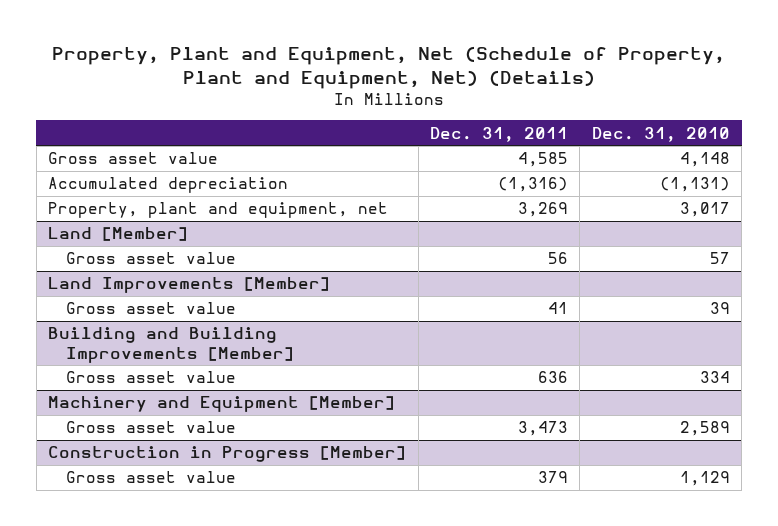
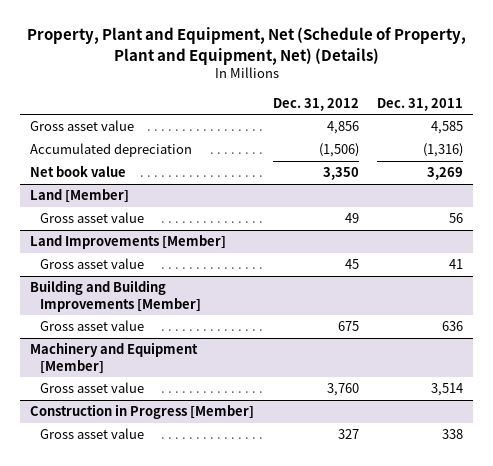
- | Dec. 31, 2011 | Dec. 31, 2010
+ | Dec. 31, 2012 | Dec. 31, 2011
- Property, plant and equipment, net | 3,269 | 3,017
+ Net book value | 3,350 | 3,269
@ Machinery and Equipment [Member]
- Gross asset value | 3,473 | 2,589
+ Gross asset value | 3,760 | 3,514
@ Construction in Progress [Member]
- Gross asset value | 379 | 1,129
+ Gross asset value | 327 | 338

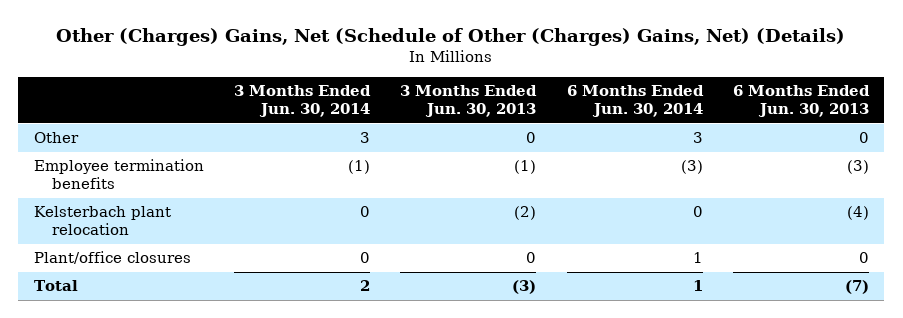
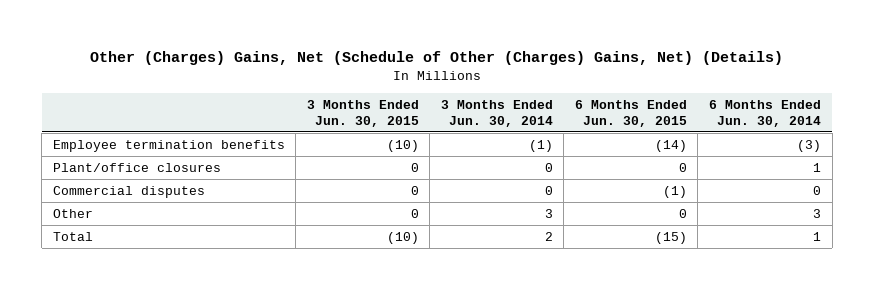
- | 3 Months Ended Jun. 30, 2014 | 3 Months Ended Jun. 30, 2013 | 6 Months Ended Jun. 30, 2014 | 6 Months Ended Jun. 30, 2013
+ | 3 Months Ended Jun. 30, 2015 | 3 Months Ended Jun. 30, 2014 | 6 Months Ended Jun. 30, 2015 | 6 Months Ended Jun. 30, 2014
- Kelsterbach plant relocation | 0 | (2) | 0 | (4)
+ Commercial disputes | 0 | 0 | (1) | 0
moved down: Other | 0 | 3 | 0 | 3

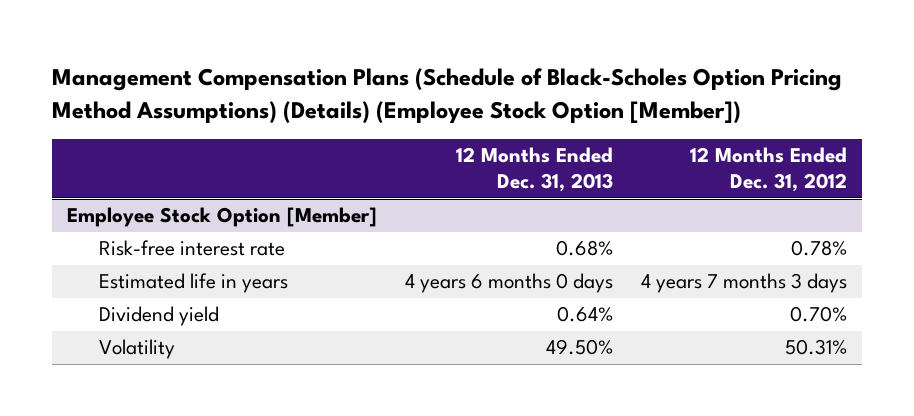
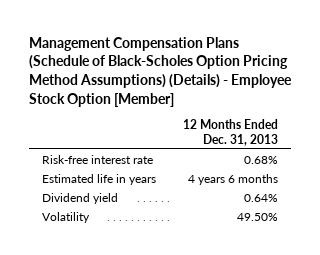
- Management Compensation Plans (Schedule of Black-Scholes Option Pricing Method Assumptions) (Details) (Employee Stock Option [Member])
+ Management Compensation Plans (Schedule of Black-Scholes Option Pricing Method Assumptions) (Details) - Employee Stock Option [Member]
- | 12 Months Ended Dec. 31, 2013 | 12 Months Ended Dec. 31, 2012
+ | 12 Months Ended Dec. 31, 2013
- Employee Stock Option [Member]
- Estimated life in years | 4 years 6 months 0 days | 4 years 7 months 3 days
+ Estimated life in years | 4 years 6 months

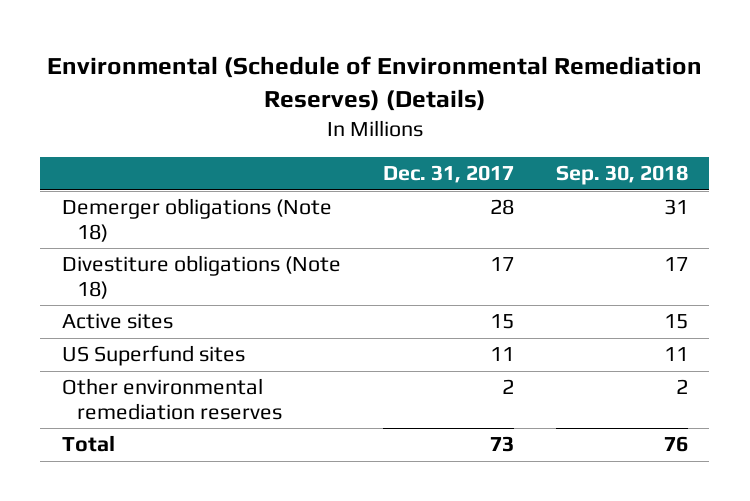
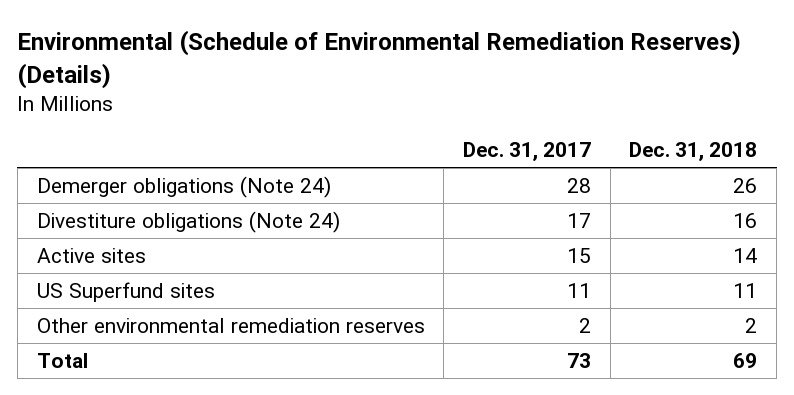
- | Dec. 31, 2017 | Sep. 30, 2018
+ | Dec. 31, 2017 | Dec. 31, 2018
- Demerger obligations (Note 18) | 28 | 31
- Divestiture obligations (Note 18) | 17 | 17
+ Demerger obligations (Note 24) | 28 | 26
+ Divestiture obligations (Note 24) | 17 | 16

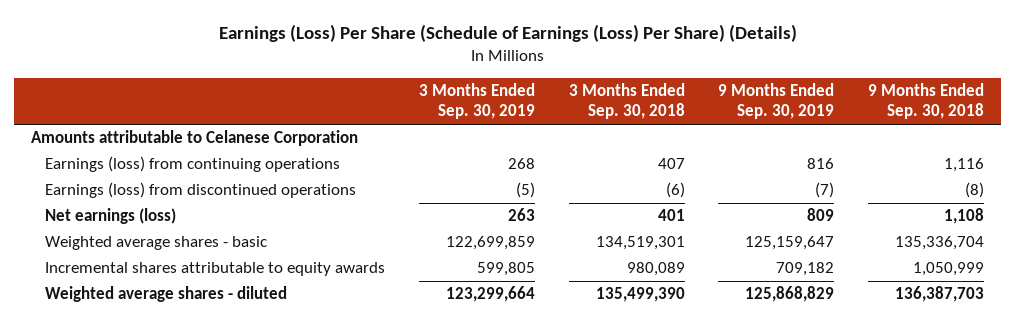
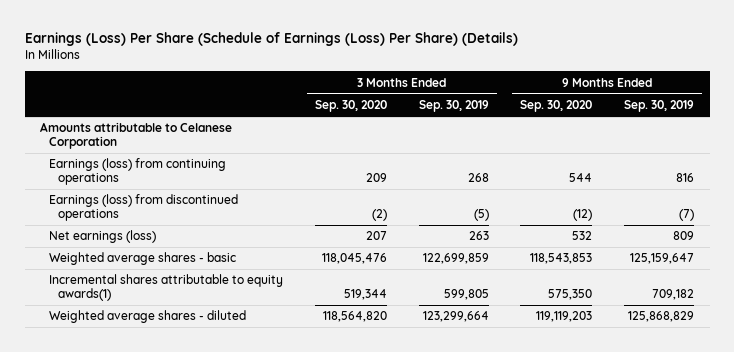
- | 3 Months Ended Sep. 30, 2019 | 3 Months Ended Sep. 30, 2018 | 9 Months Ended Sep. 30, 2019 | 9 Months Ended Sep. 30, 2018
+ | 3 Months Ended Sep. 30, 2020 | 3 Months Ended Sep. 30, 2019 | 9 Months Ended Sep. 30, 2020 | 9 Months Ended Sep. 30, 2019
- Incremental shares attributable to equity awards | 599,805 | 980,089 | 709,182 | 1,050,999
+ Incremental shares attributable to equity awards(1) | 519,344 | 599,805 | 575,350 | 709,182

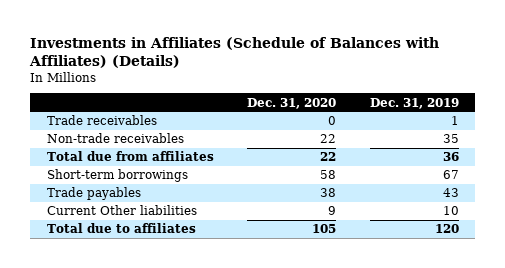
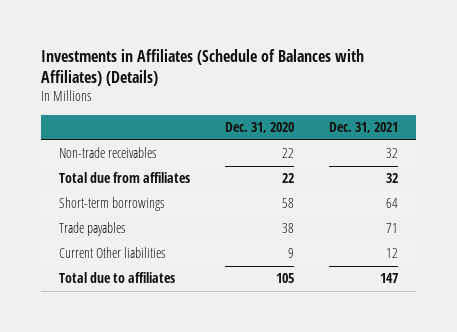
- | Dec. 31, 2020 | Dec. 31, 2019
+ | Dec. 31, 2020 | Dec. 31, 2021
- Trade receivables | 0 | 1

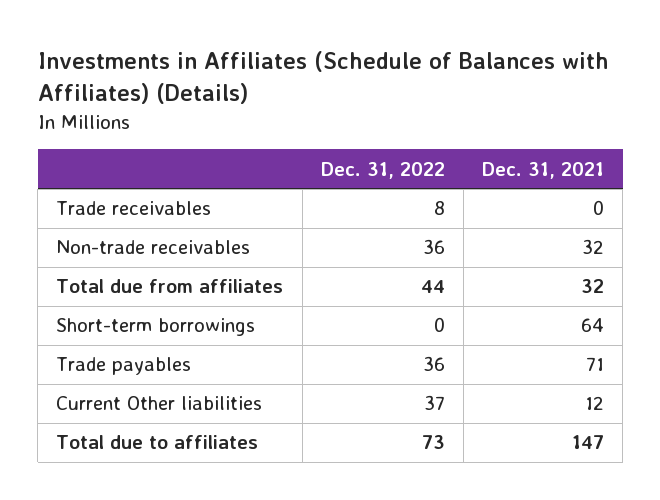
- | Dec. 31, 2020 | Dec. 31, 2021
+ | Dec. 31, 2022 | Dec. 31, 2021
+ Trade receivables | 8 | 0

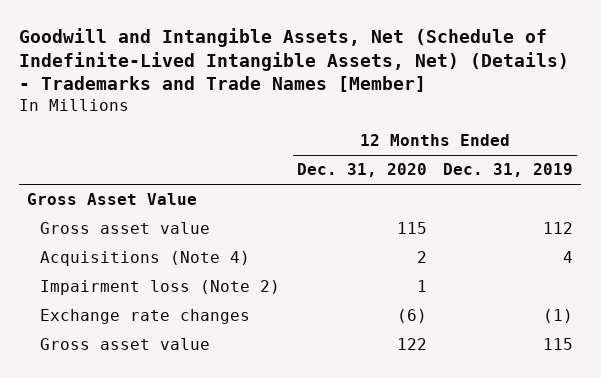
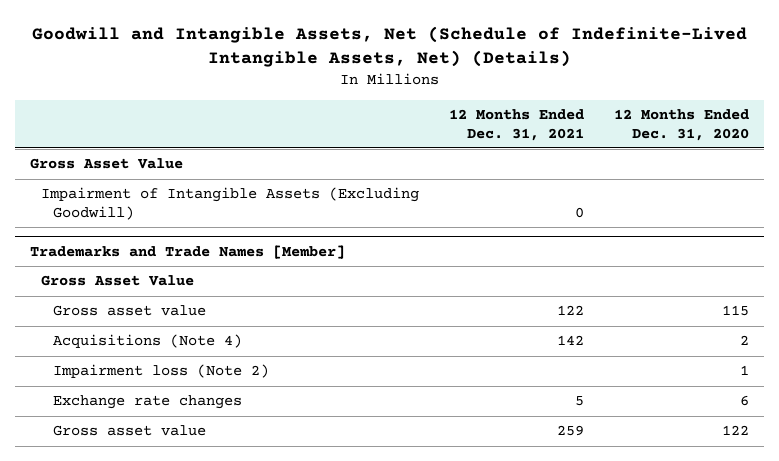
- Goodwill and Intangible Assets, Net (Schedule of Indefinite-Lived Intangible Assets, Net) (Details) - Trademarks and Trade Names [Member]
+ Goodwill and Intangible Assets, Net (Schedule of Indefinite-Lived Intangible Assets, Net) (Details)
- | 12 Months Ended Dec. 31, 2020 | 12 Months Ended Dec. 31, 2019
+ | 12 Months Ended Dec. 31, 2021 | 12 Months Ended Dec. 31, 2020
+ Impairment of Intangible Assets (Excluding Goodwill) | 0 |
+ Trademarks and Trade Names [Member]
+ Gross Asset Value
- Exchange rate changes | (6) | (1)
+ Exchange rate changes | 5 | 6

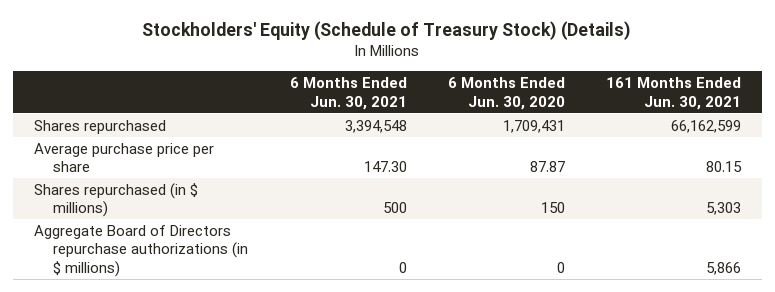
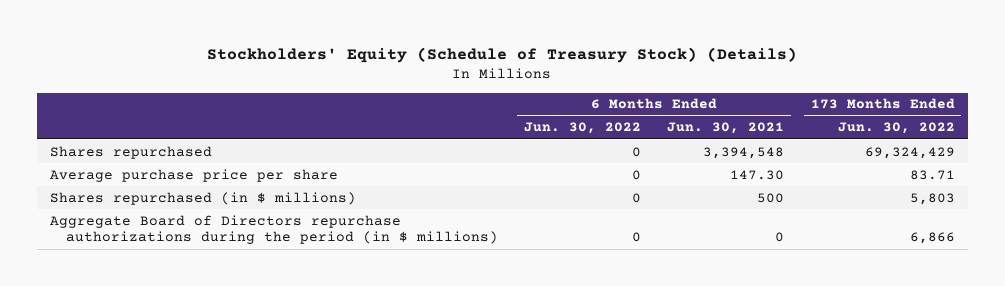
- | 6 Months Ended Jun. 30, 2021 | 6 Months Ended Jun. 30, 2020 | 161 Months Ended Jun. 30, 2021
+ | 6 Months Ended Jun. 30, 2022 | 6 Months Ended Jun. 30, 2021 | 173 Months Ended Jun. 30, 2022
- Aggregate Board of Directors repurchase authorizations (in $ millions) | 0 | 0 | 5,866
+ Aggregate Board of Directors repurchase authorizations during the period (in $ millions) | 0 | 0 | 6,866

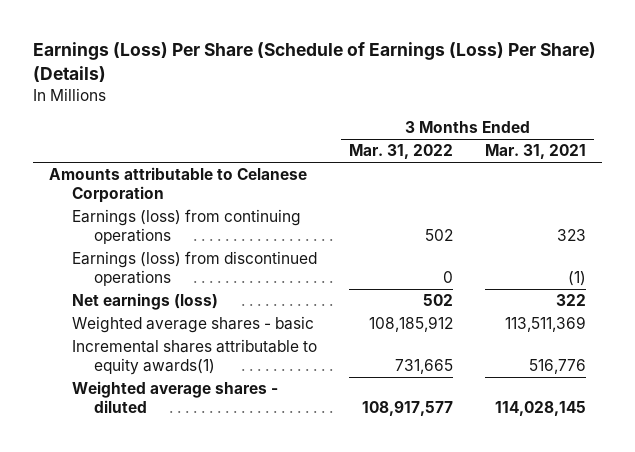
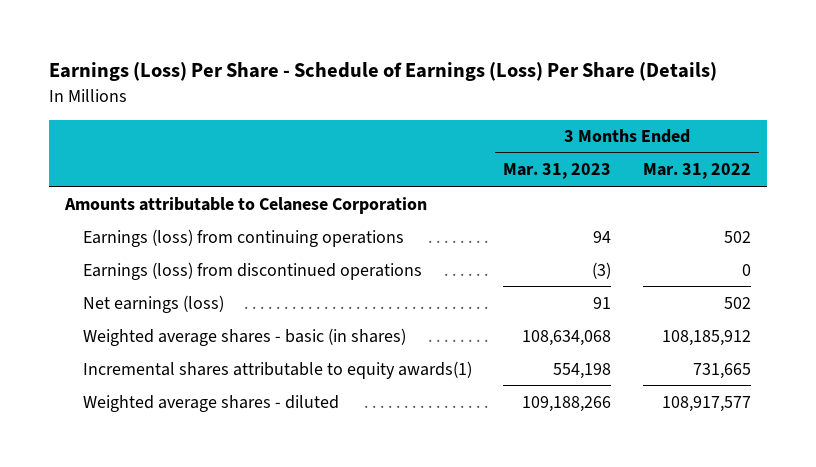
- Earnings (Loss) Per Share (Schedule of Earnings (Loss) Per Share) (Details)
+ Earnings (Loss) Per Share - Schedule of Earnings (Loss) Per Share (Details)
- | 3 Months Ended Mar. 31, 2022 | 3 Months Ended Mar. 31, 2021
+ | 3 Months Ended Mar. 31, 2023 | 3 Months Ended Mar. 31, 2022
- Weighted average shares - basic | 108,185,912 | 113,511,369
+ Weighted average shares - basic (in shares) | 108,634,068 | 108,185,912

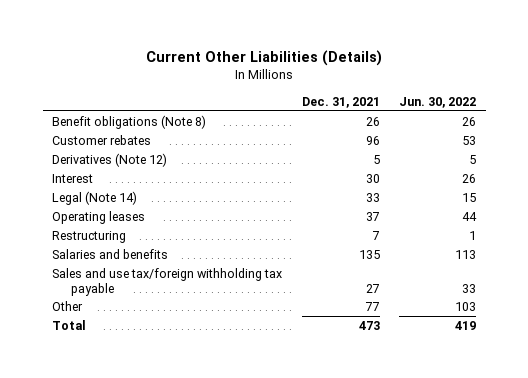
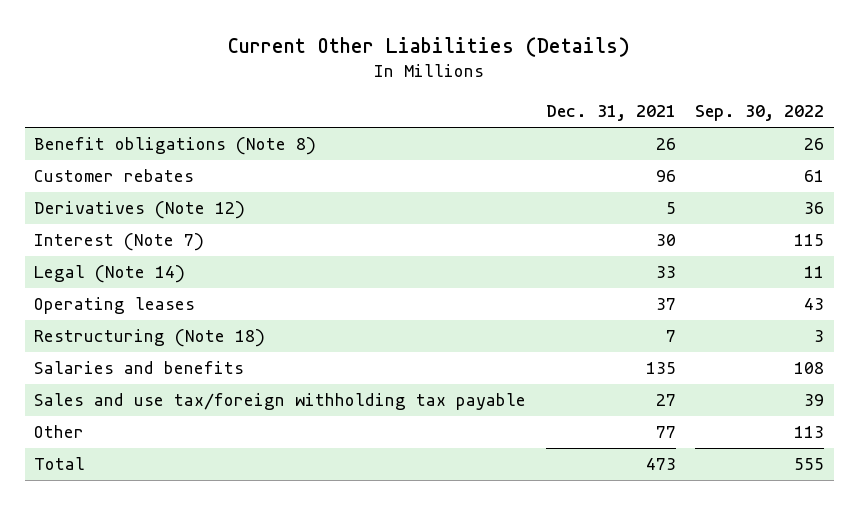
- | Dec. 31, 2021 | Jun. 30, 2022
+ | Dec. 31, 2021 | Sep. 30, 2022
- Interest | 30 | 26
+ Interest (Note 7) | 30 | 115
- Restructuring | 7 | 1
+ Restructuring (Note 18) | 7 | 3

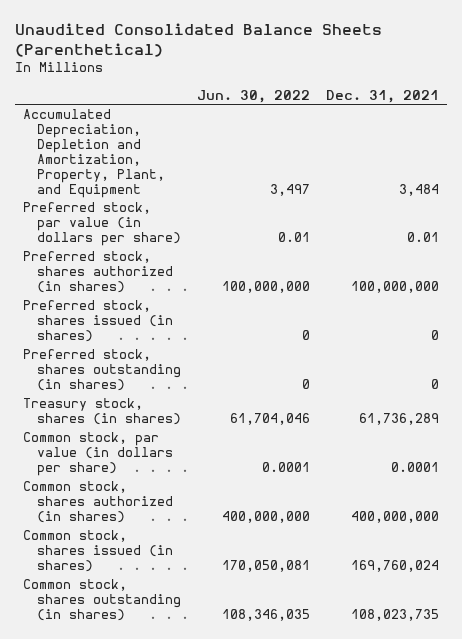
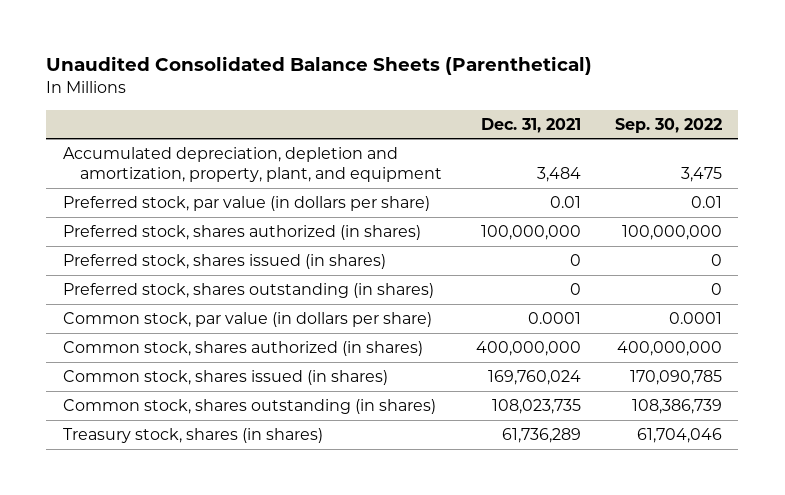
- | Jun. 30, 2022 | Dec. 31, 2021
+ | Dec. 31, 2021 | Sep. 30, 2022
- Accumulated Depreciation, Depletion and Amortization, Property, Plant, and Equipment | 3,497 | 3,484
+ Accumulated depreciation, depletion and amortization, property, plant, and equipment | 3,484 | 3,475
moved down: Treasury stock, shares (in shares) | 61,736,289 | 61,704,046

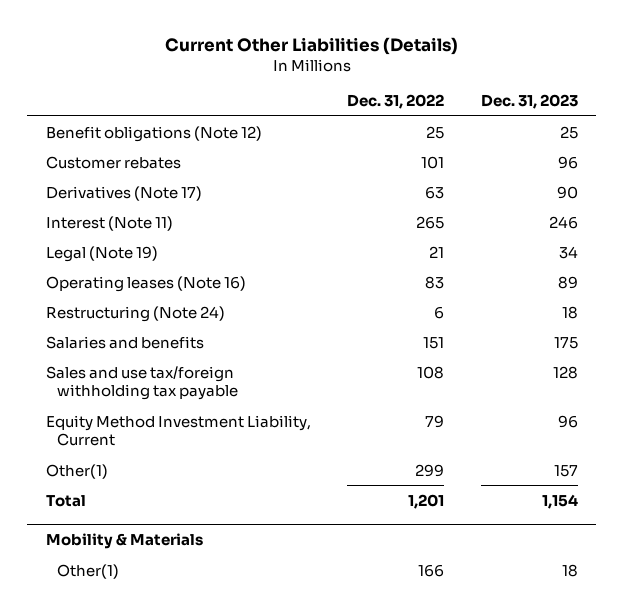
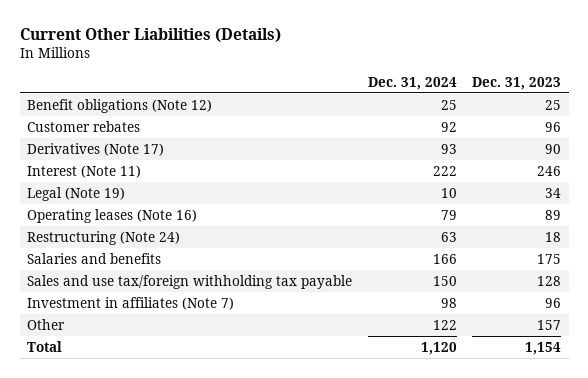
- | Dec. 31, 2022 | Dec. 31, 2023
+ | Dec. 31, 2024 | Dec. 31, 2023
- Equity Method Investment Liability, Current | 79 | 96
- Other(1) | 299 | 157
+ Investment in affiliates (Note 7) | 98 | 96
+ Other | 122 | 157
- Mobility & Materials
- Other(1) | 166 | 18

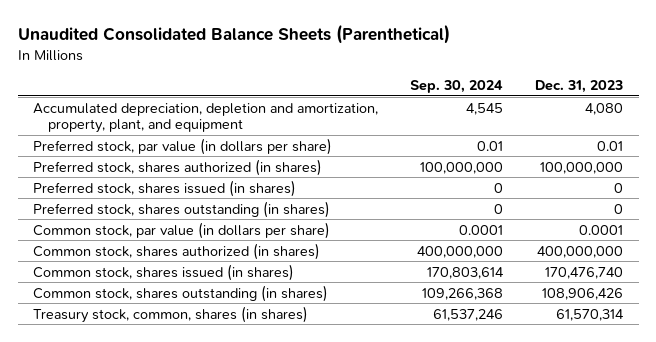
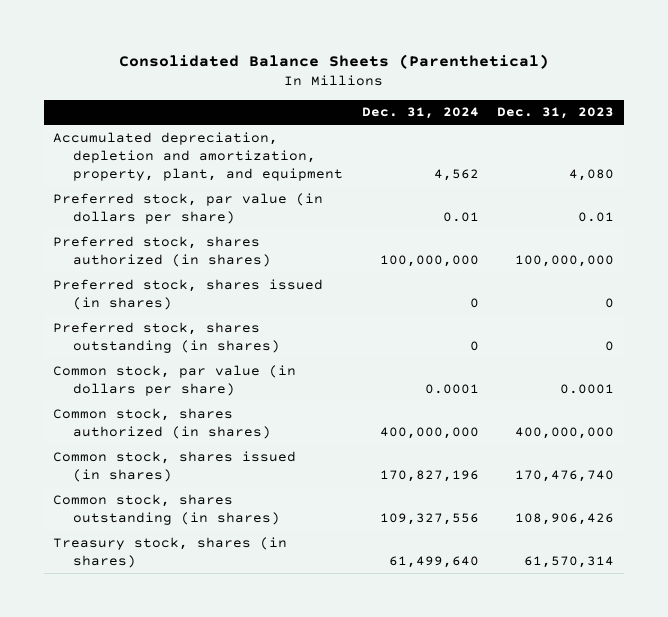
- Unaudited Consolidated Balance Sheets (Parenthetical)
+ Consolidated Balance Sheets (Parenthetical)
- | Sep. 30, 2024 | Dec. 31, 2023
+ | Dec. 31, 2024 | Dec. 31, 2023
- Treasury stock, common, shares (in shares) | 61,537,246 | 61,570,314
+ Treasury stock, shares (in shares) | 61,499,640 | 61,570,314

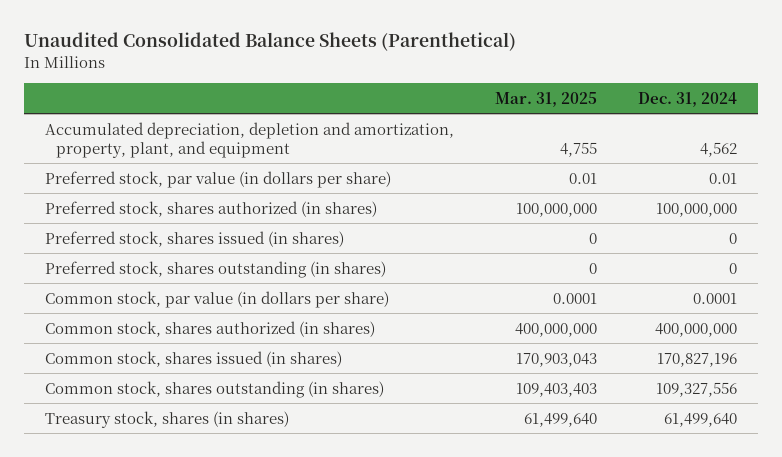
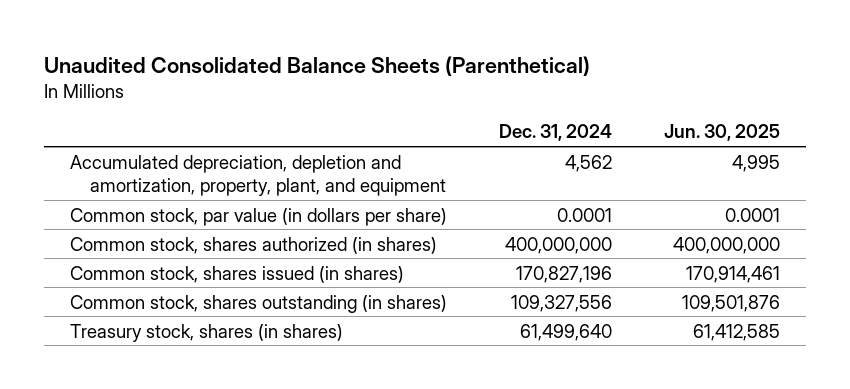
- | Mar. 31, 2025 | Dec. 31, 2024
+ | Dec. 31, 2024 | Jun. 30, 2025
- Preferred stock, par value (in dollars per share) | 0.01 | 0.01
- Preferred stock, shares authorized (in shares) | 100,000,000 | 100,000,000
- Preferred stock, shares issued (in shares) | 0 | 0
- Preferred stock, shares outstanding (in shares) | 0 | 0

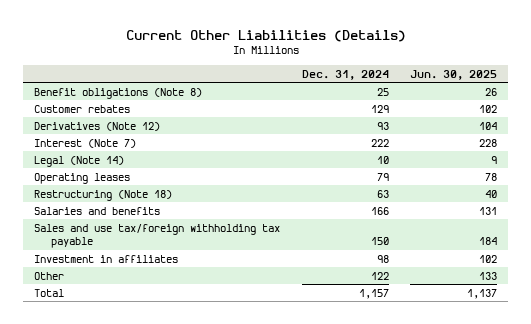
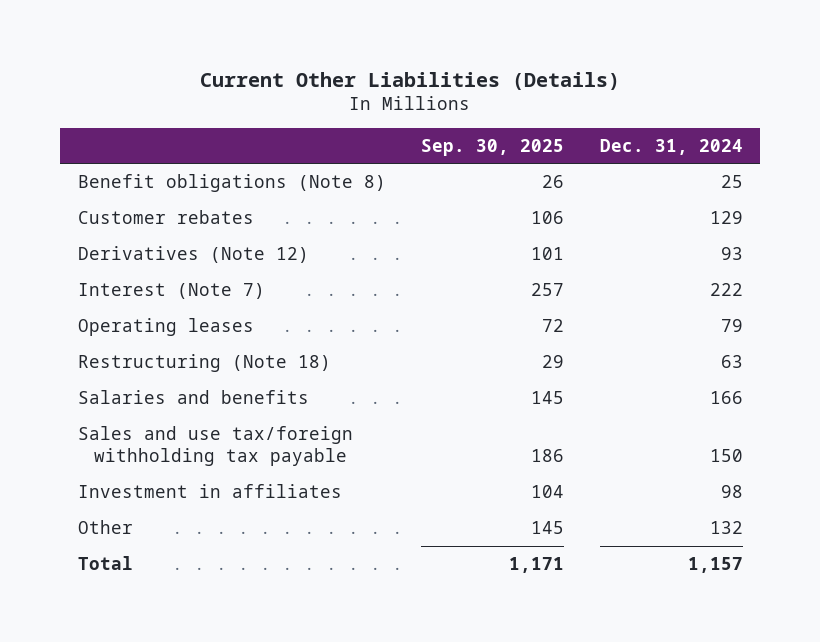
- | Dec. 31, 2024 | Jun. 30, 2025
+ | Sep. 30, 2025 | Dec. 31, 2024
- Legal (Note 14) | 10 | 9
- Other | 122 | 133
+ Other | 145 | 132

